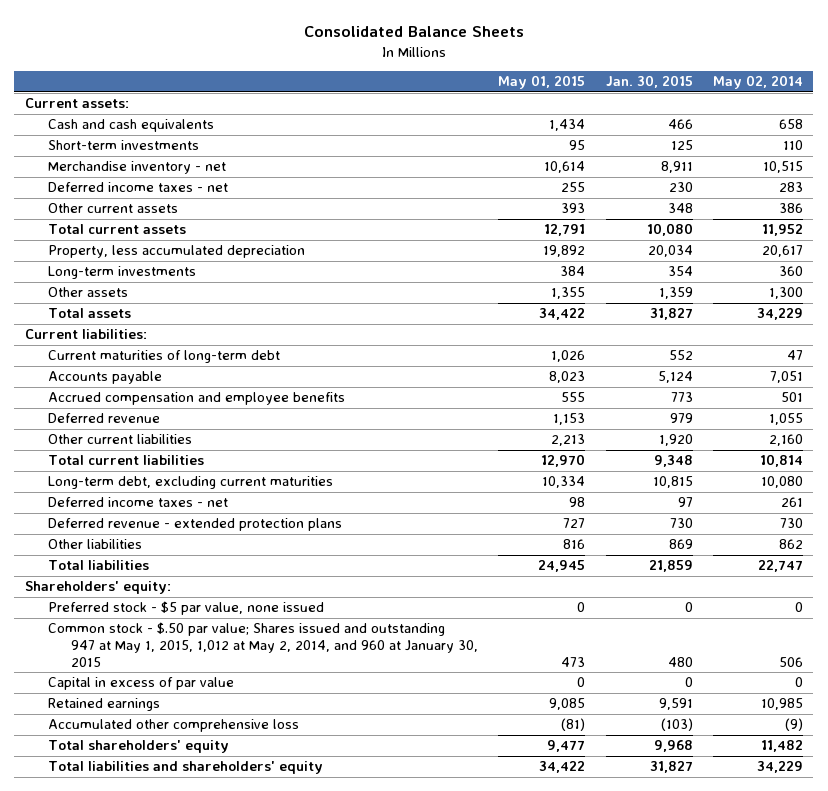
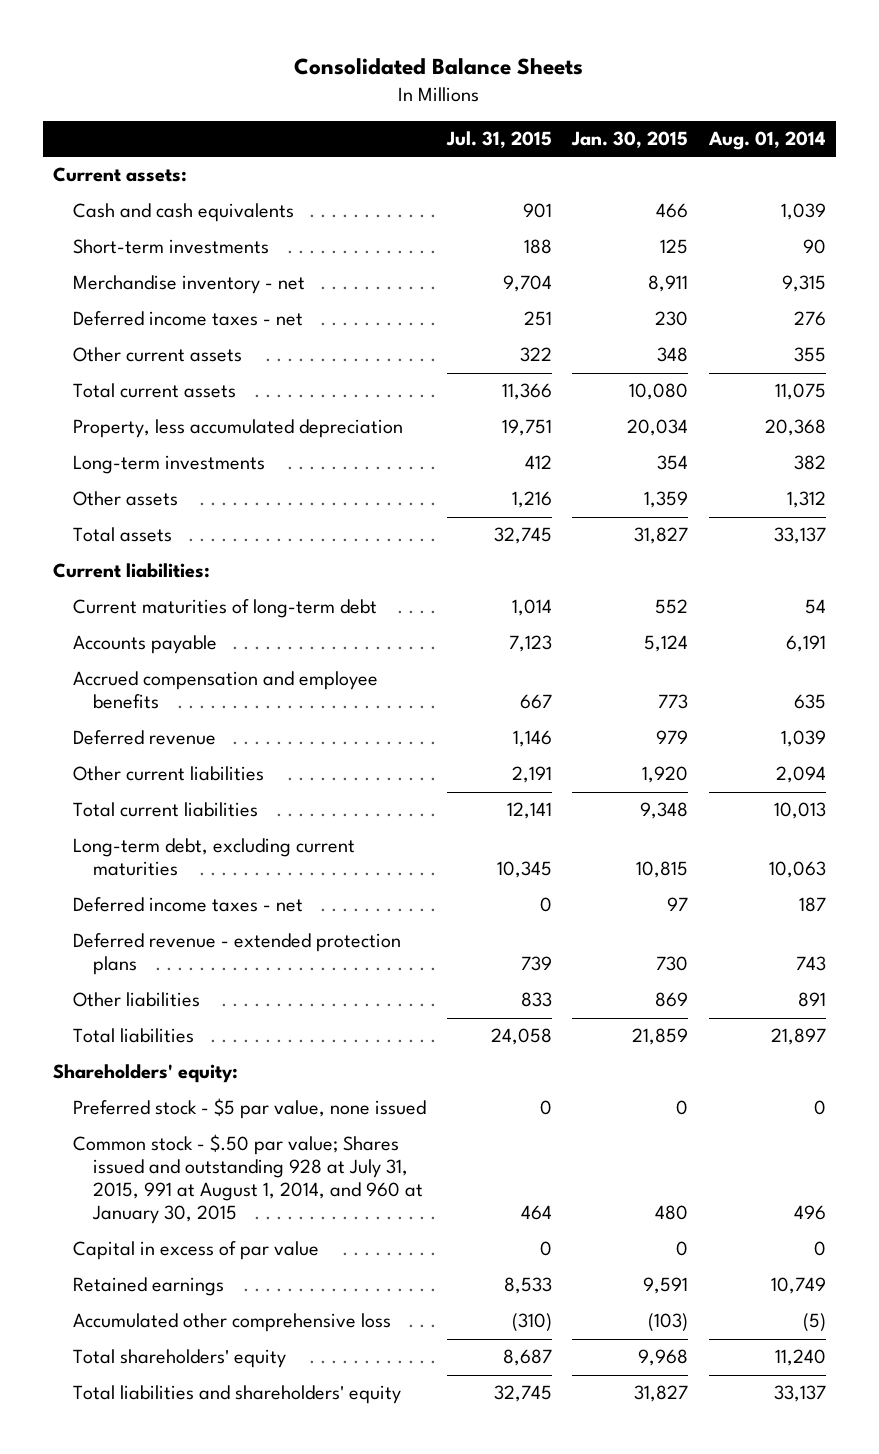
- | May 01, 2015 | Jan. 30, 2015 | May 02, 2014
+ | Jul. 31, 2015 | Jan. 30, 2015 | Aug. 01, 2014
- Common stock - $.50 par value; Shares issued and outstanding 947 at May 1, 2015, 1,012 at May 2, 2014, and 960 at January 30, 2015 | 473 | 480 | 506
+ Common stock - $.50 par value; Shares issued and outstanding 928 at July 31, 2015, 991 at August 1, 2014, and 960 at January 30, 2015 | 464 | 480 | 496

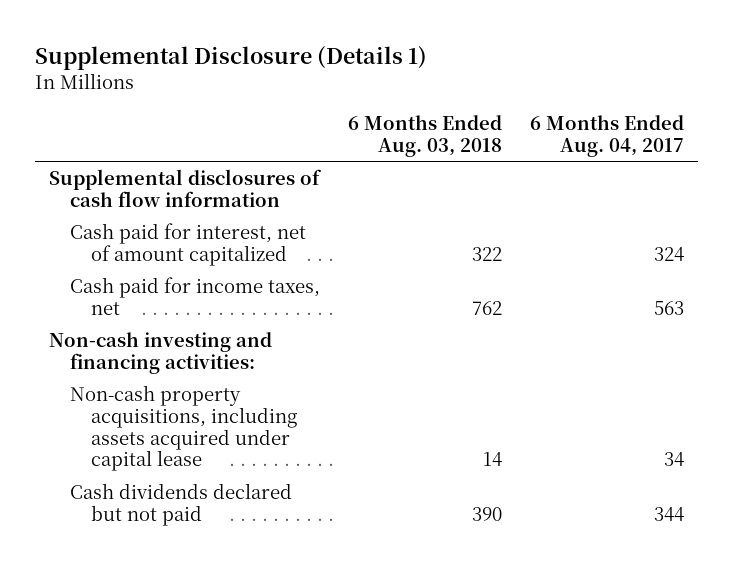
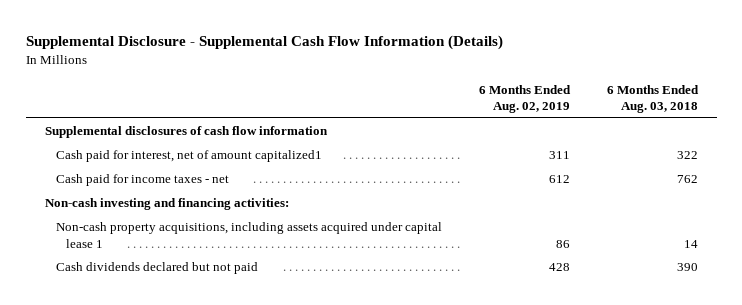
- Supplemental Disclosure (Details 1)
+ Supplemental Disclosure - Supplemental Cash Flow Information (Details)
- | 6 Months Ended Aug. 03, 2018 | 6 Months Ended Aug. 04, 2017
+ | 6 Months Ended Aug. 02, 2019 | 6 Months Ended Aug. 03, 2018
- Cash paid for interest, net of amount capitalized | 322 | 324
- Cash paid for income taxes, net | 762 | 563
+ Cash paid for interest, net of amount capitalized1 | 311 | 322
+ Cash paid for income taxes - net | 612 | 762
- Non-cash property acquisitions, including assets acquired under capital lease | 14 | 34
+ Non-cash property acquisitions, including assets acquired under capital lease 1 | 86 | 14

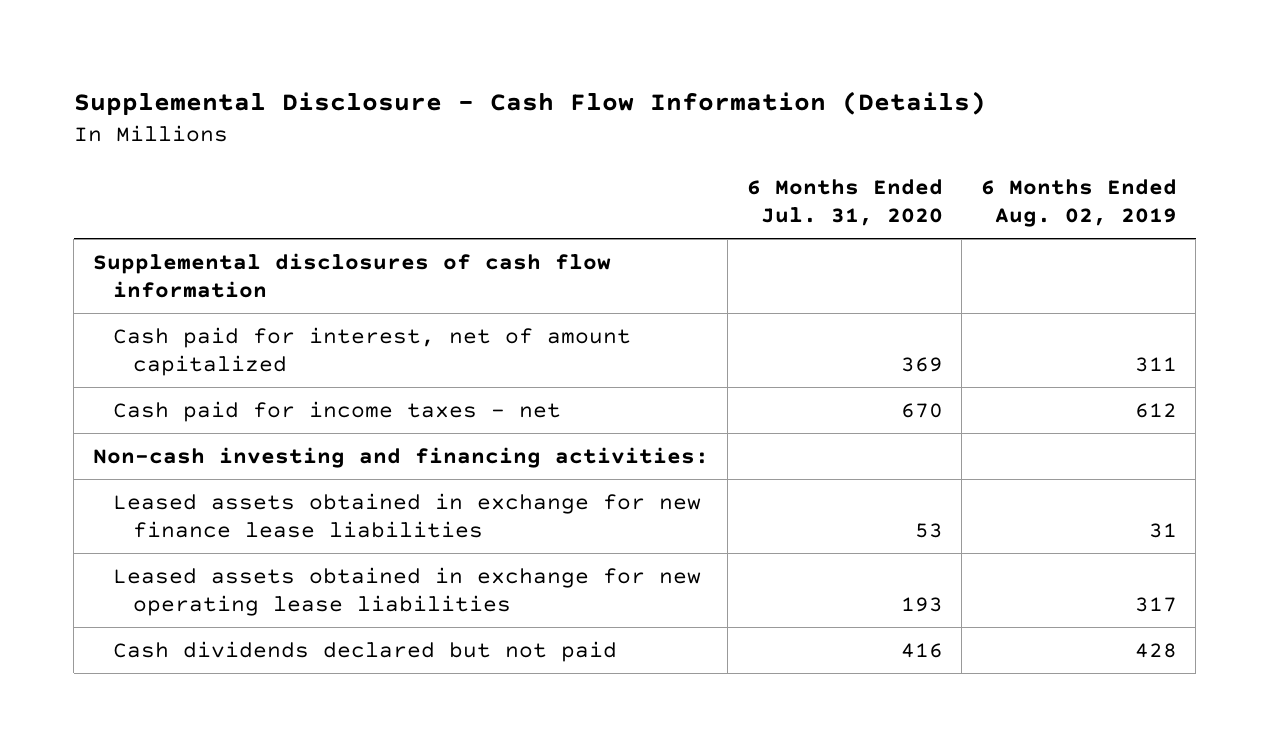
- Supplemental Disclosure - Supplemental Cash Flow Information (Details)
+ Supplemental Disclosure - Cash Flow Information (Details)
- | 6 Months Ended Aug. 02, 2019 | 6 Months Ended Aug. 03, 2018
+ | 6 Months Ended Jul. 31, 2020 | 6 Months Ended Aug. 02, 2019
- Cash paid for interest, net of amount capitalized1 | 311 | 322
+ Cash paid for interest, net of amount capitalized | 369 | 311
- Non-cash property acquisitions, including assets acquired under capital lease 1 | 86 | 14
+ Leased assets obtained in exchange for new finance lease liabilities | 53 | 31
+ Leased assets obtained in exchange for new operating lease liabilities | 193 | 317

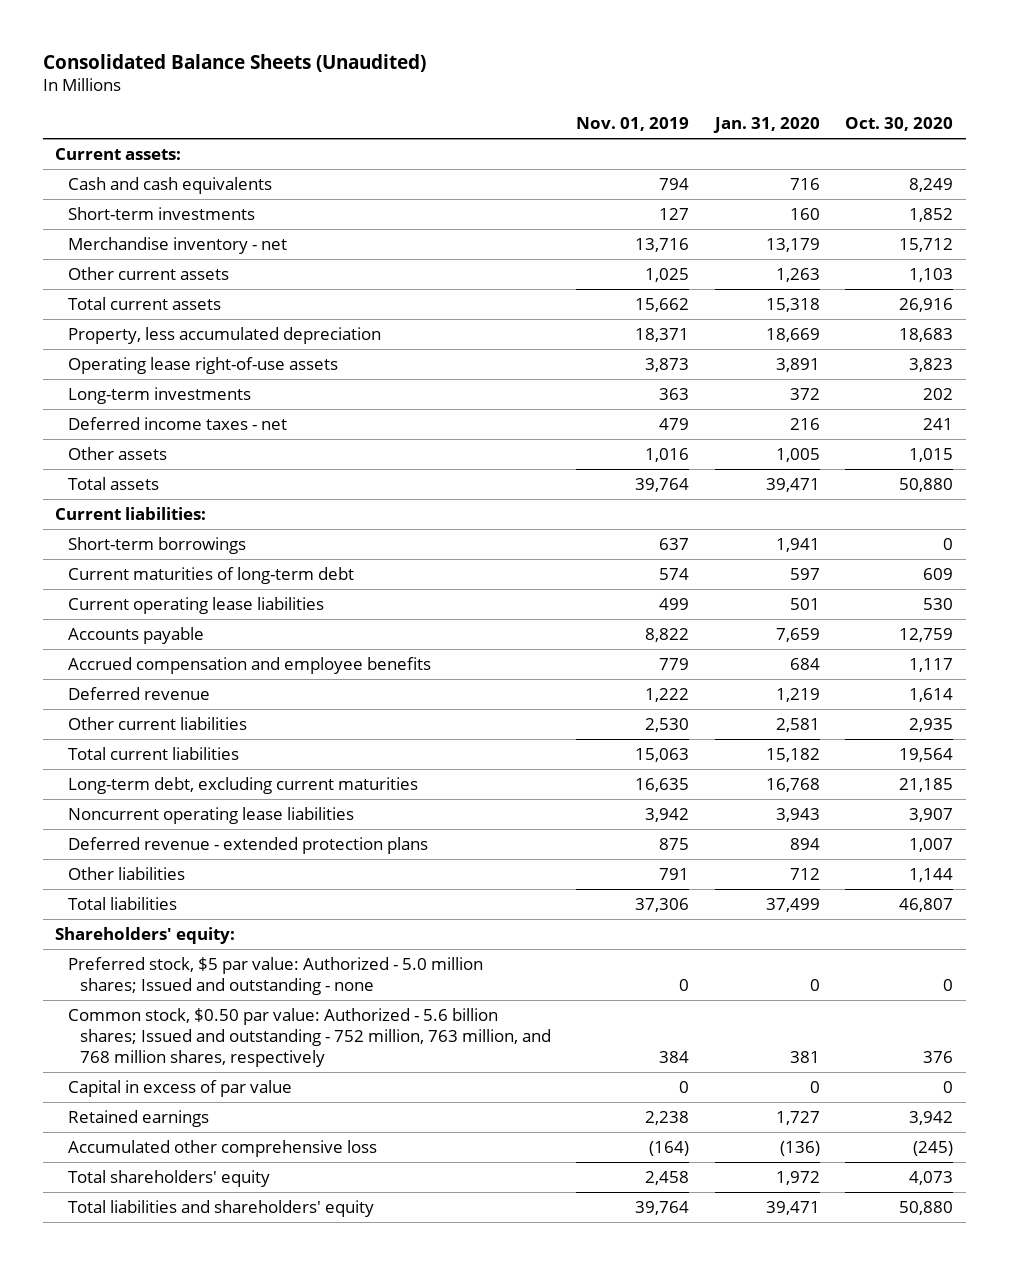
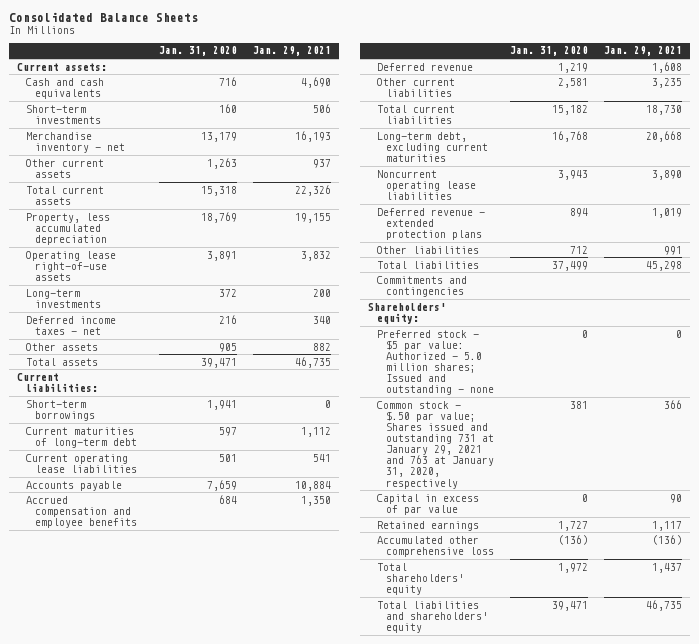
- Consolidated Balance Sheets (Unaudited)
+ Consolidated Balance Sheets
- | Nov. 01, 2019 | Jan. 31, 2020 | Oct. 30, 2020
+ | Jan. 31, 2020 | Jan. 29, 2021
- Property, less accumulated depreciation | 18,371 | 18,669 | 18,683
+ Property, less accumulated depreciation | 18,769 | 19,155
- Other assets | 1,016 | 1,005 | 1,015
+ Other assets | 905 | 882
+ Commitments and contingencies
- Preferred stock, $5 par value: Authorized - 5.0 million shares; Issued and outstanding - none | 0 | 0 | 0
- Common stock, $0.50 par value: Authorized - 5.6 billion shares; Issued and outstanding - 752 million, 763 million, and 768 million shares, respectively | 384 | 381 | 376
+ Preferred stock - $5 par value: Authorized - 5.0 million shares; Issued and outstanding - none | 0 | 0
+ Common stock - $.50 par value; Shares issued and outstanding 731 at January 29, 2021 and 763 at January 31, 2020, respectively | 381 | 366

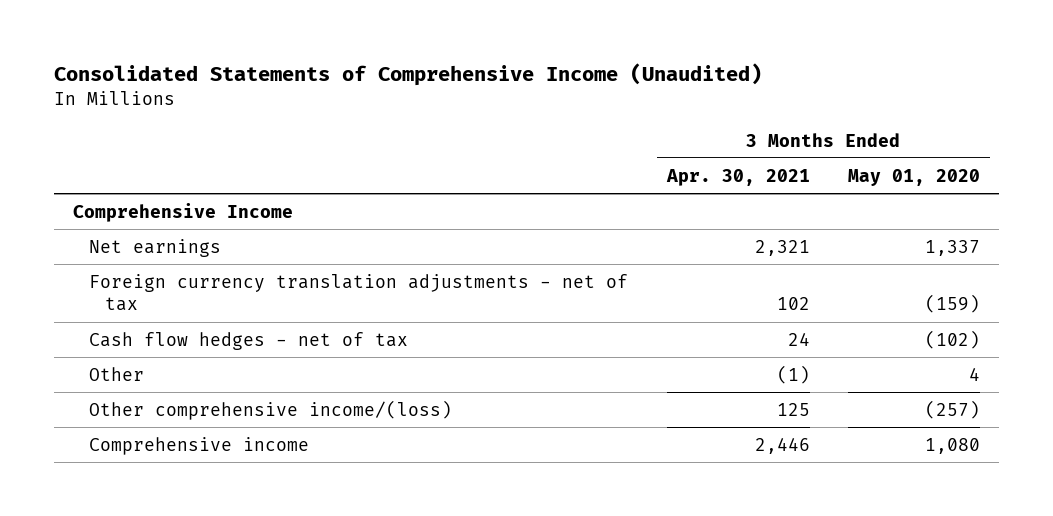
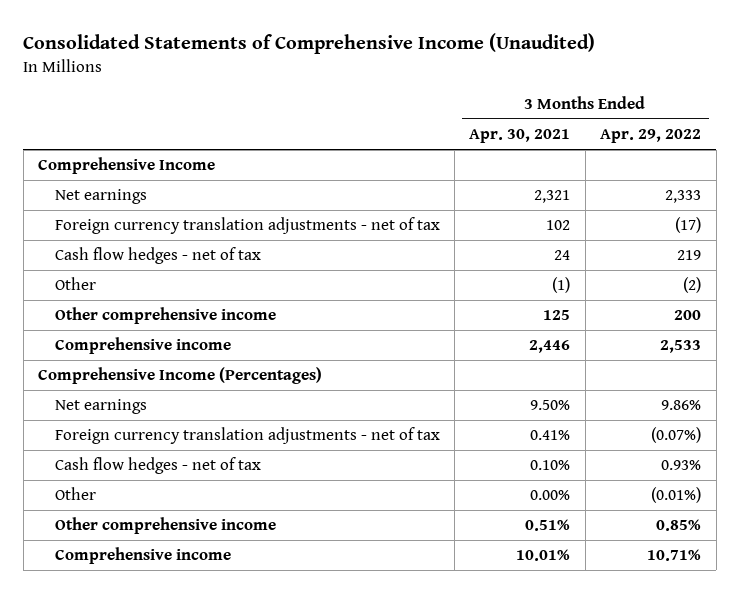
- | 3 Months Ended Apr. 30, 2021 | 3 Months Ended May 01, 2020
+ | 3 Months Ended Apr. 30, 2021 | 3 Months Ended Apr. 29, 2022
- Other comprehensive income/(loss) | 125 | (257)
+ Other comprehensive income | 125 | 200
+ Comprehensive Income (Percentages)
+ Net earnings | 9.50% | 9.86%
+ Foreign currency translation adjustments - net of tax | 0.41% | (0.07%)
+ Cash flow hedges - net of tax | 0.10% | 0.93%
+ Other | 0.00% | (0.01%)
+ Other comprehensive income | 0.51% | 0.85%
+ Comprehensive income | 10.01% | 10.71%

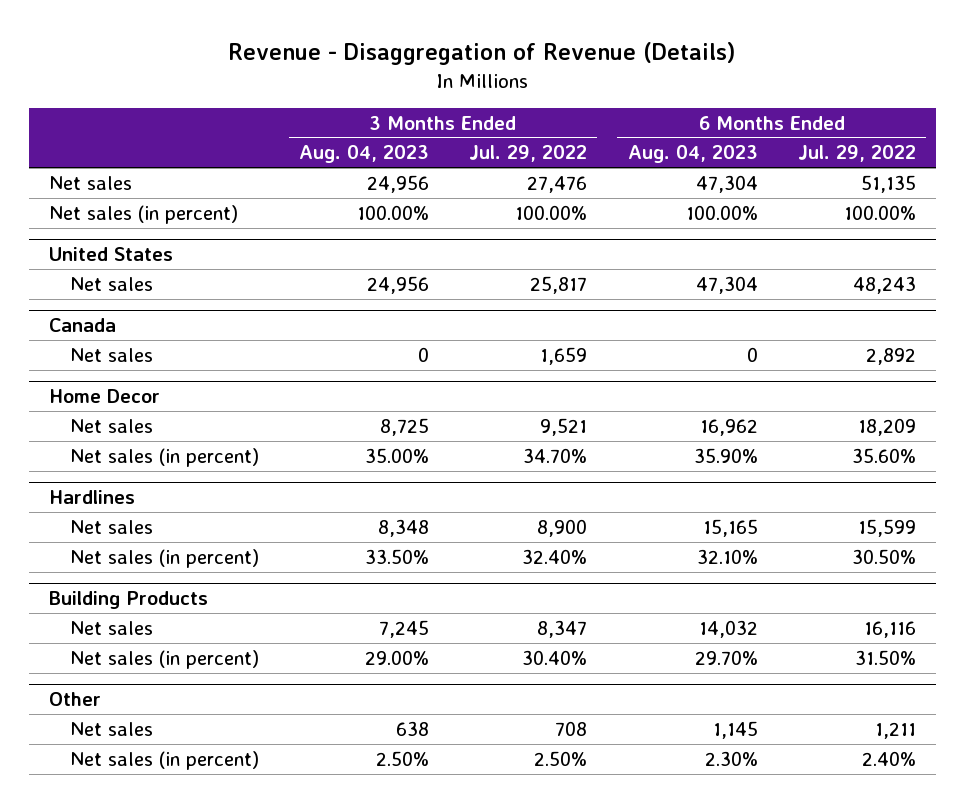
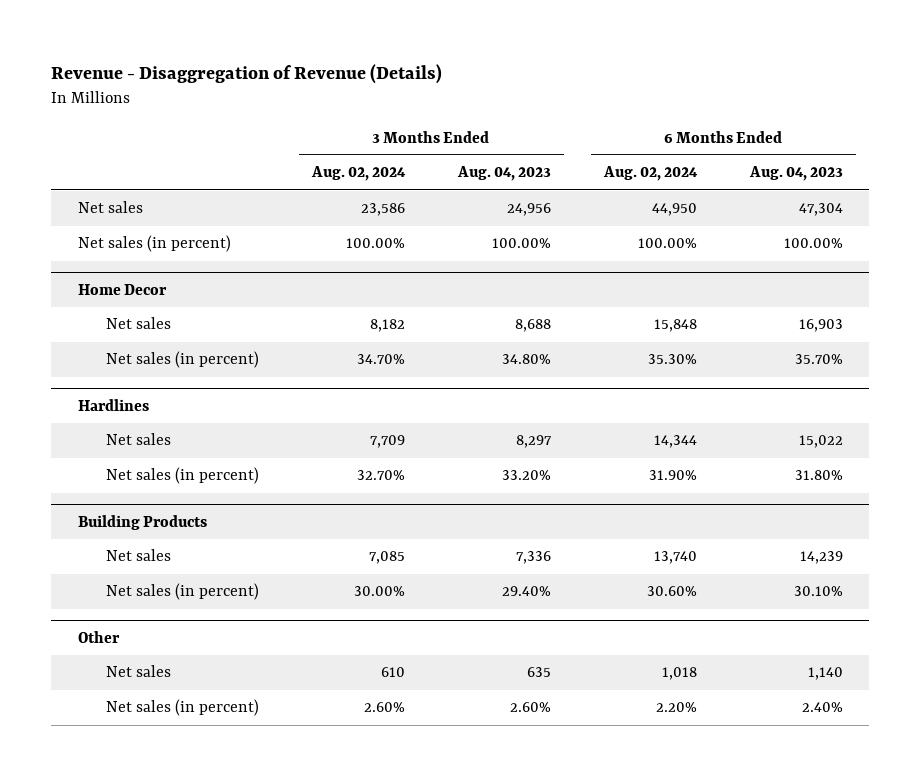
- | 3 Months Ended Aug. 04, 2023 | 3 Months Ended Jul. 29, 2022 | 6 Months Ended Aug. 04, 2023 | 6 Months Ended Jul. 29, 2022
+ | 3 Months Ended Aug. 02, 2024 | 3 Months Ended Aug. 04, 2023 | 6 Months Ended Aug. 02, 2024 | 6 Months Ended Aug. 04, 2023
- United States
- Net sales | 24,956 | 25,817 | 47,304 | 48,243
- Canada
- Net sales | 0 | 1,659 | 0 | 2,892
@ Home Decor
- Net sales | 8,725 | 9,521 | 16,962 | 18,209
- Net sales (in percent) | 35.00% | 34.70% | 35.90% | 35.60%
+ Net sales | 8,182 | 8,688 | 15,848 | 16,903
+ Net sales (in percent) | 34.70% | 34.80% | 35.30% | 35.70%
@ Hardlines
- Net sales | 8,348 | 8,900 | 15,165 | 15,599
- Net sales (in percent) | 33.50% | 32.40% | 32.10% | 30.50%
+ Net sales | 7,709 | 8,297 | 14,344 | 15,022
+ Net sales (in percent) | 32.70% | 33.20% | 31.90% | 31.80%
@ Building Products
- Net sales | 7,245 | 8,347 | 14,032 | 16,116
- Net sales (in percent) | 29.00% | 30.40% | 29.70% | 31.50%
+ Net sales | 7,085 | 7,336 | 13,740 | 14,239
+ Net sales (in percent) | 30.00% | 29.40% | 30.60% | 30.10%
@ Other
- Net sales | 638 | 708 | 1,145 | 1,211
- Net sales (in percent) | 2.50% | 2.50% | 2.30% | 2.40%
+ Net sales | 610 | 635 | 1,018 | 1,140
+ Net sales (in percent) | 2.60% | 2.60% | 2.20% | 2.40%

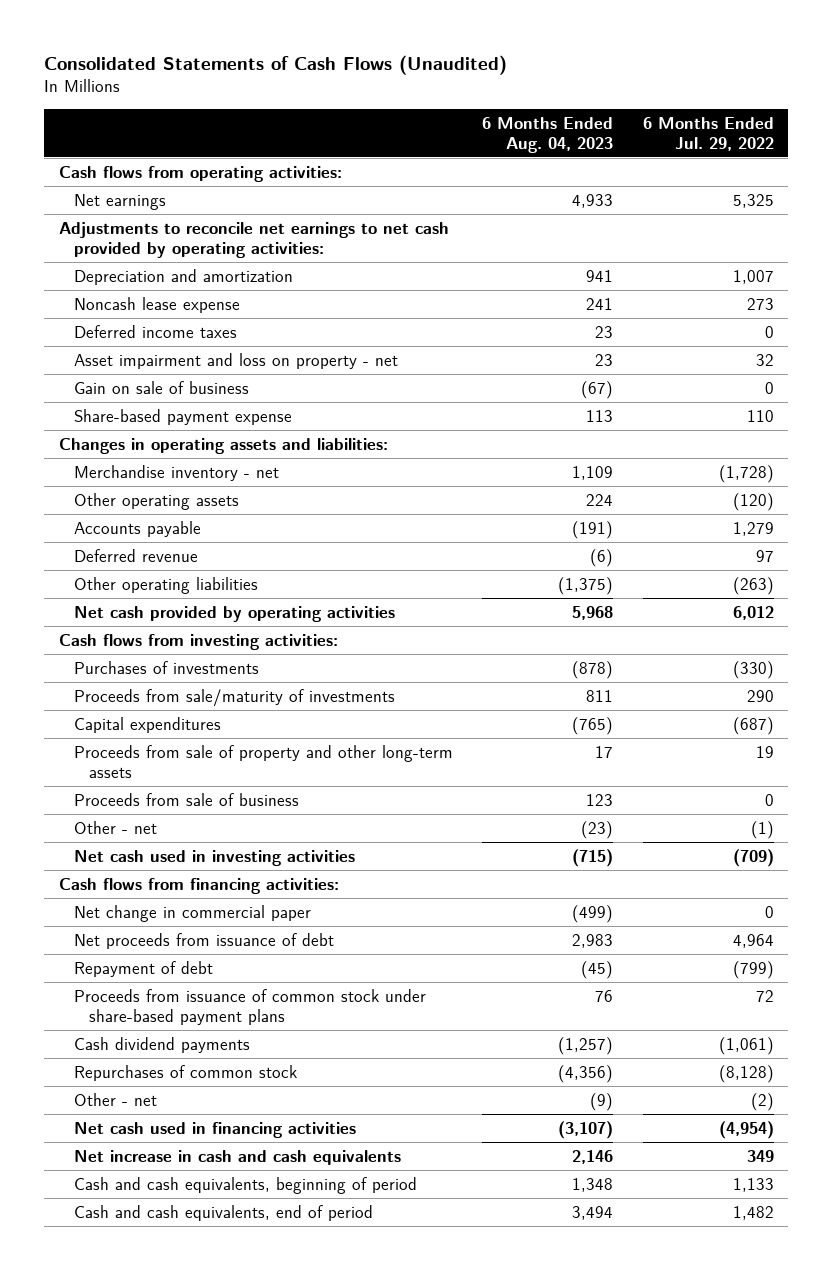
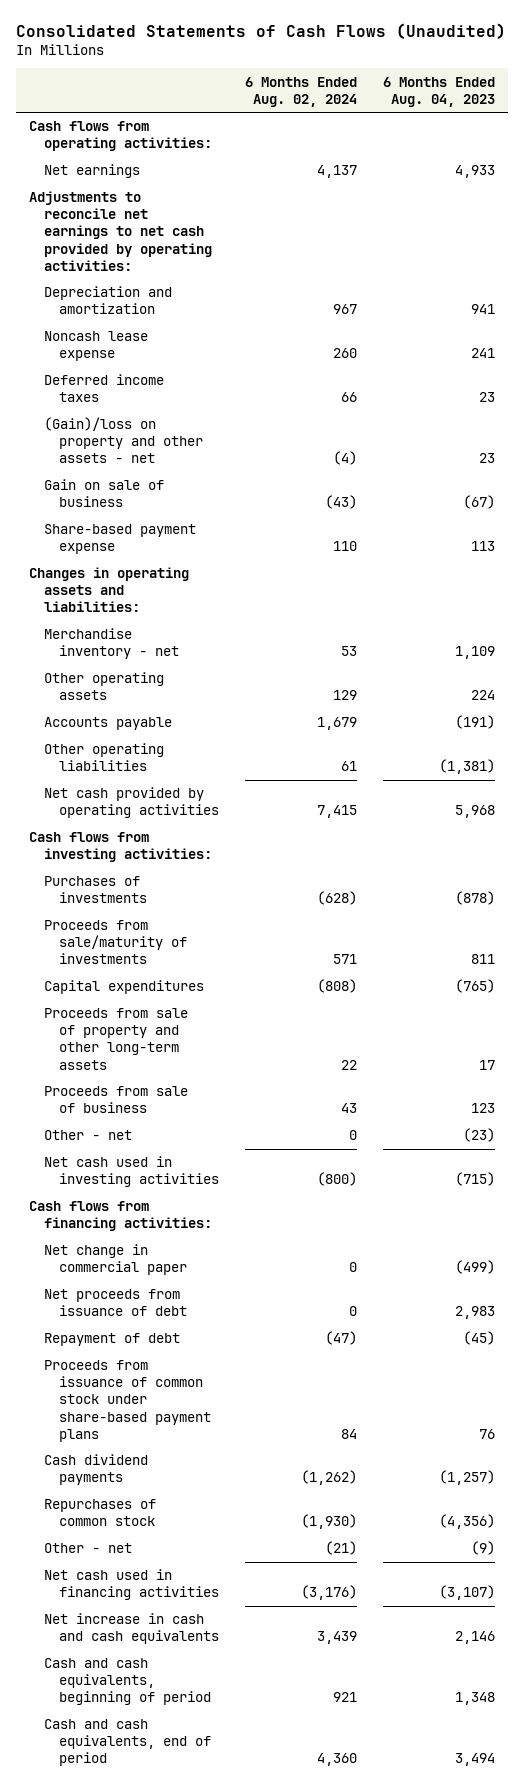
- | 6 Months Ended Aug. 04, 2023 | 6 Months Ended Jul. 29, 2022
+ | 6 Months Ended Aug. 02, 2024 | 6 Months Ended Aug. 04, 2023
- Asset impairment and loss on property - net | 23 | 32
+ (Gain)/loss on property and other assets - net | (4) | 23
- Deferred revenue | (6) | 97
- Other operating liabilities | (1,375) | (263)
+ Other operating liabilities | 61 | (1,381)

